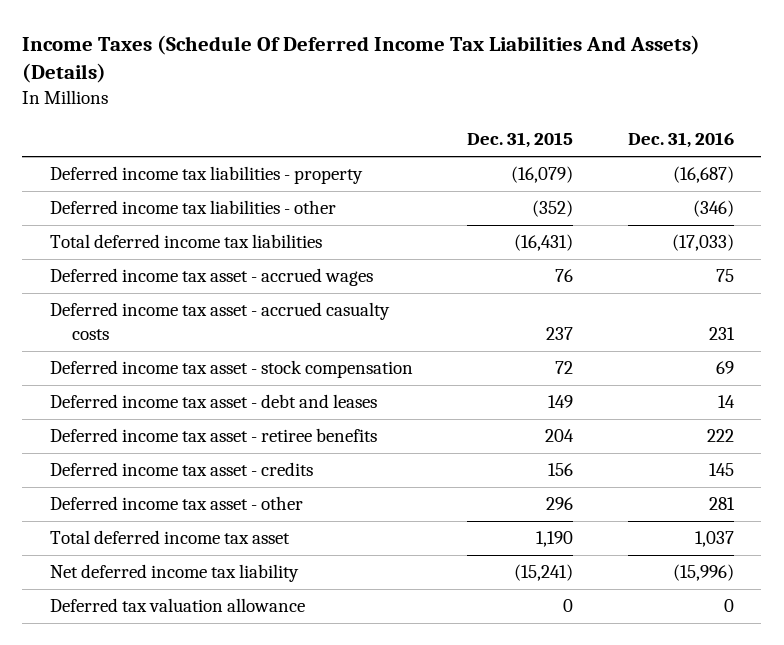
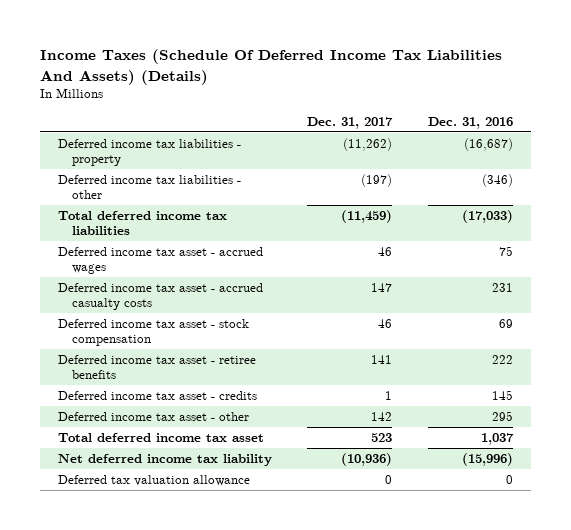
- | Dec. 31, 2015 | Dec. 31, 2016
+ | Dec. 31, 2017 | Dec. 31, 2016
- Deferred income tax asset - debt and leases | 149 | 14
- Deferred income tax asset - other | 296 | 281
+ Deferred income tax asset - other | 142 | 295

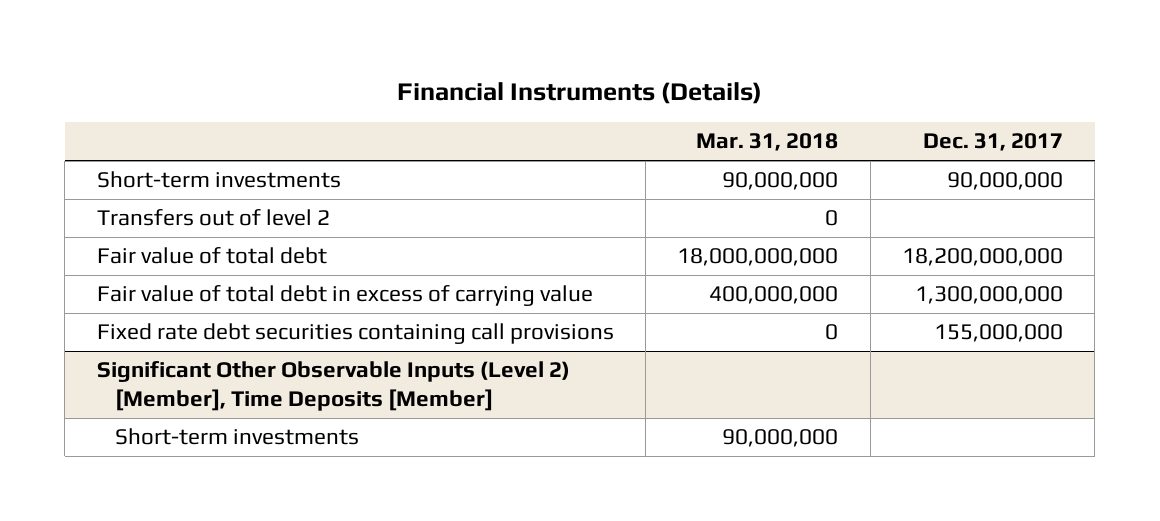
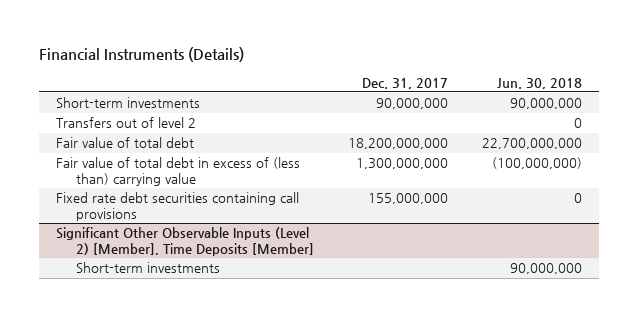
- | Mar. 31, 2018 | Dec. 31, 2017
+ | Dec. 31, 2017 | Jun. 30, 2018
- Fair value of total debt in excess of carrying value | 400,000,000 | 1,300,000,000
+ Fair value of total debt in excess of (less than) carrying value | 1,300,000,000 | (100,000,000)

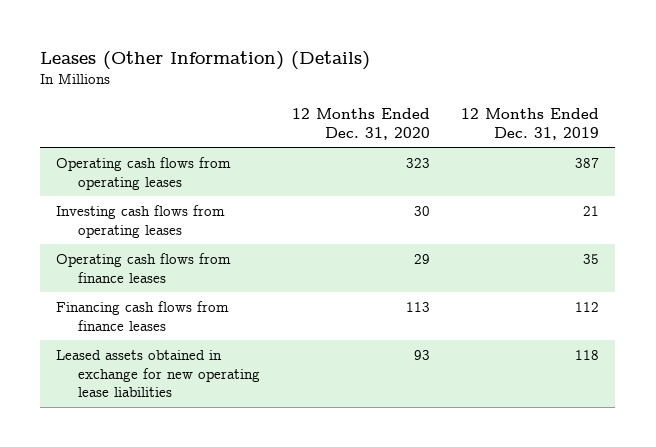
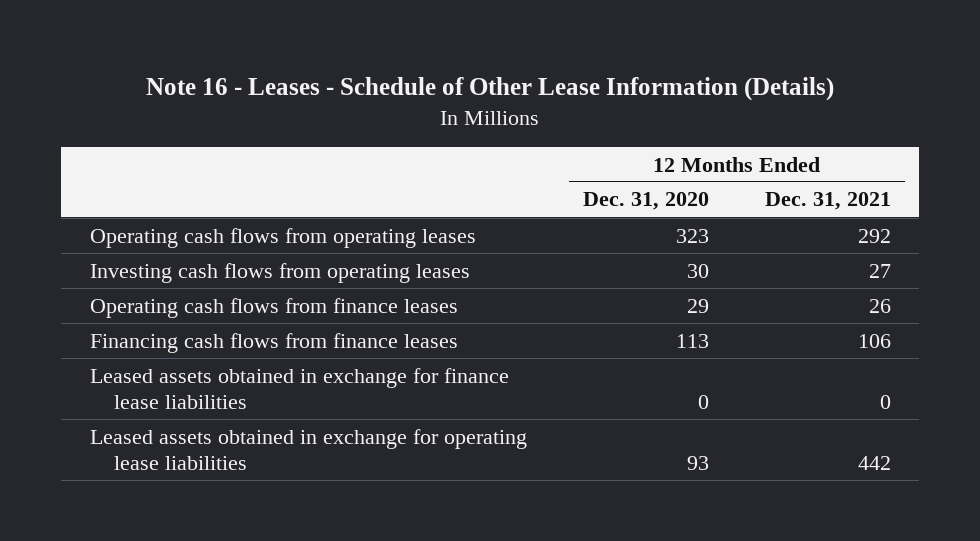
- Leases (Other Information) (Details)
+ Note 16 - Leases - Schedule of Other Lease Information (Details)
- | 12 Months Ended Dec. 31, 2020 | 12 Months Ended Dec. 31, 2019
+ | 12 Months Ended Dec. 31, 2020 | 12 Months Ended Dec. 31, 2021
- Leased assets obtained in exchange for new operating lease liabilities | 93 | 118
+ Leased assets obtained in exchange for finance lease liabilities | 0 | 0
+ Leased assets obtained in exchange for operating lease liabilities | 93 | 442

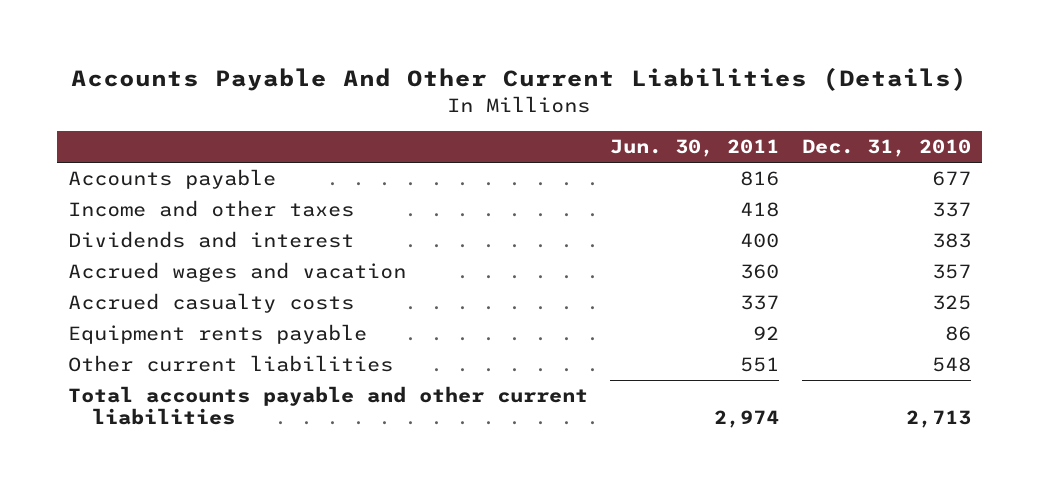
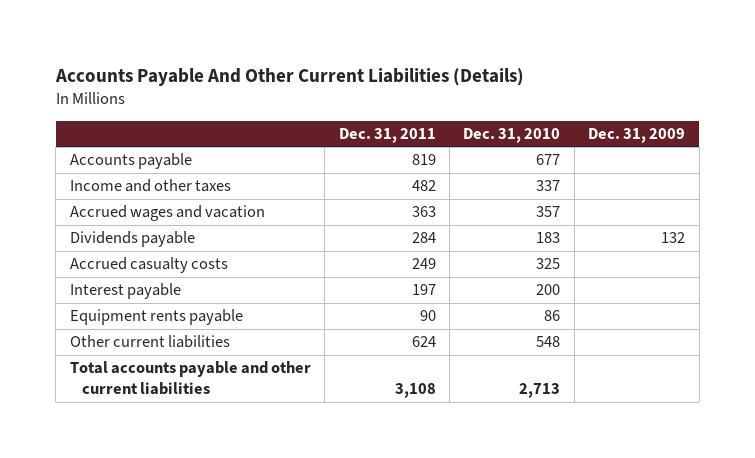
- | Jun. 30, 2011 | Dec. 31, 2010
+ | Dec. 31, 2011 | Dec. 31, 2010 | Dec. 31, 2009
- Dividends and interest | 400 | 383
+ Dividends payable | 284 | 183 | 132
+ Interest payable | 197 | 200 |

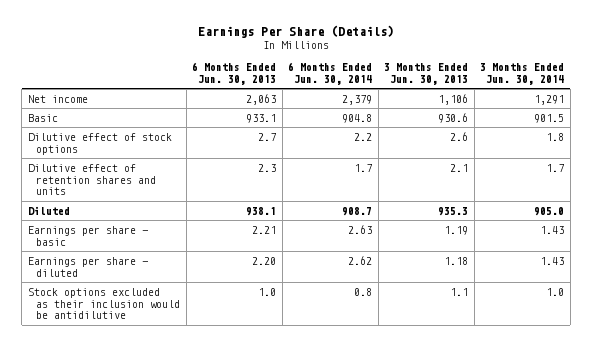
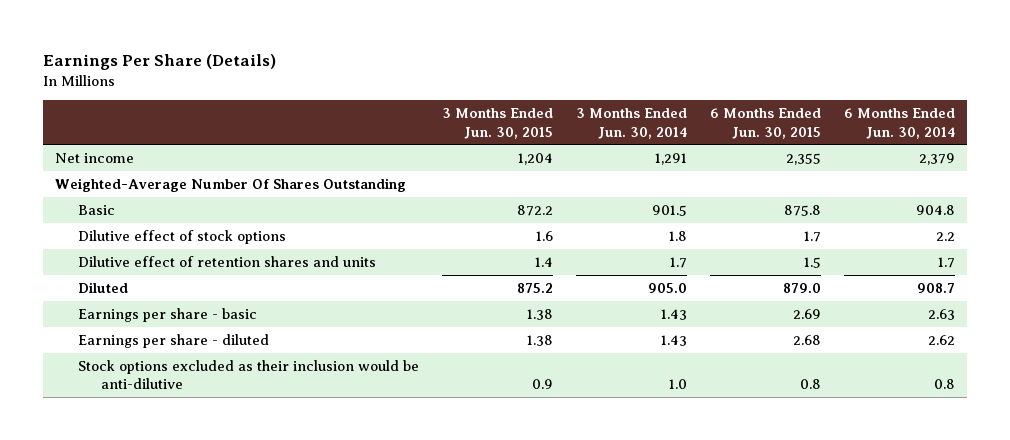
- | 6 Months Ended Jun. 30, 2013 | 6 Months Ended Jun. 30, 2014 | 3 Months Ended Jun. 30, 2013 | 3 Months Ended Jun. 30, 2014
+ | 3 Months Ended Jun. 30, 2015 | 3 Months Ended Jun. 30, 2014 | 6 Months Ended Jun. 30, 2015 | 6 Months Ended Jun. 30, 2014
+ Weighted-Average Number Of Shares Outstanding
- Stock options excluded as their inclusion would be antidilutive | 1.0 | 0.8 | 1.1 | 1.0
+ Stock options excluded as their inclusion would be anti-dilutive | 0.9 | 1.0 | 0.8 | 0.8

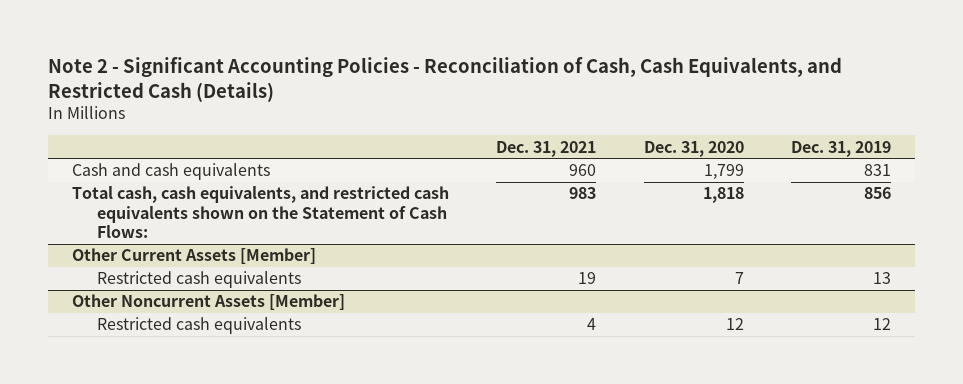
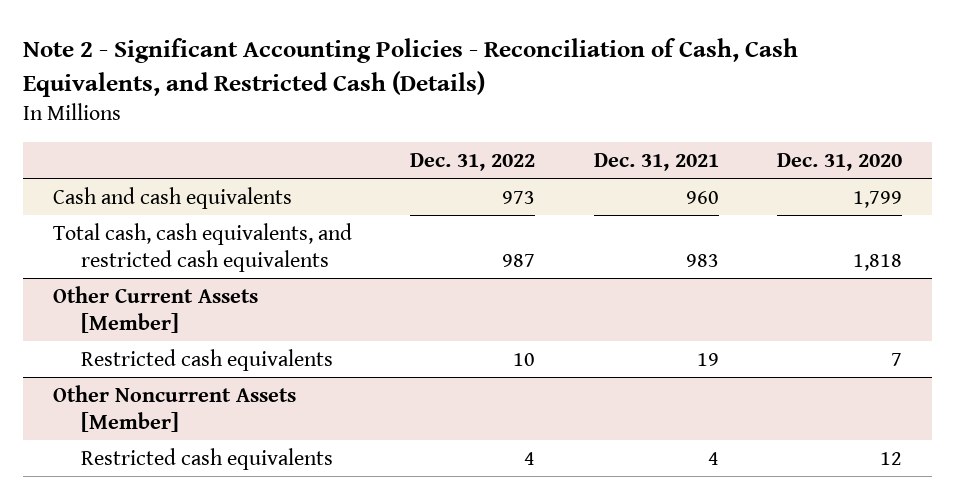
- | Dec. 31, 2021 | Dec. 31, 2020 | Dec. 31, 2019
+ | Dec. 31, 2022 | Dec. 31, 2021 | Dec. 31, 2020
- Total cash, cash equivalents, and restricted cash equivalents shown on the Statement of Cash Flows: | 983 | 1,818 | 856
+ Total cash, cash equivalents, and restricted cash equivalents | 987 | 983 | 1,818

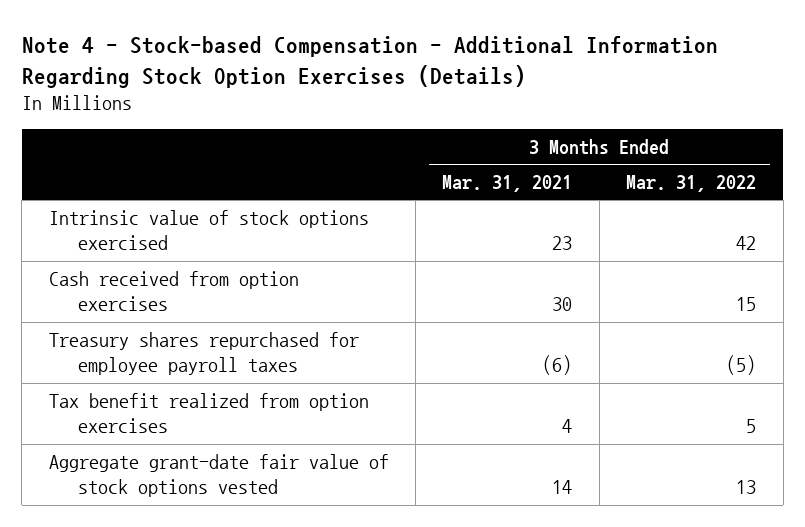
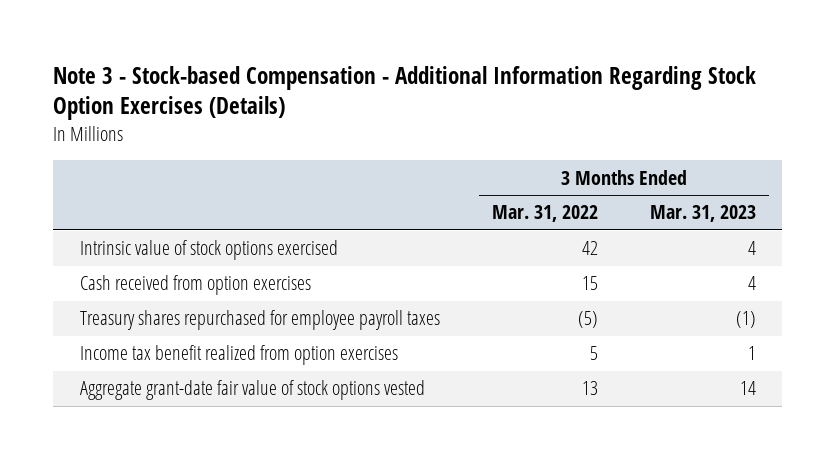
- Note 4 - Stock-based Compensation - Additional Information Regarding Stock Option Exercises (Details)
+ Note 3 - Stock-based Compensation - Additional Information Regarding Stock Option Exercises (Details)
- | 3 Months Ended Mar. 31, 2021 | 3 Months Ended Mar. 31, 2022
+ | 3 Months Ended Mar. 31, 2022 | 3 Months Ended Mar. 31, 2023
- Tax benefit realized from option exercises | 4 | 5
+ Income tax benefit realized from option exercises | 5 | 1

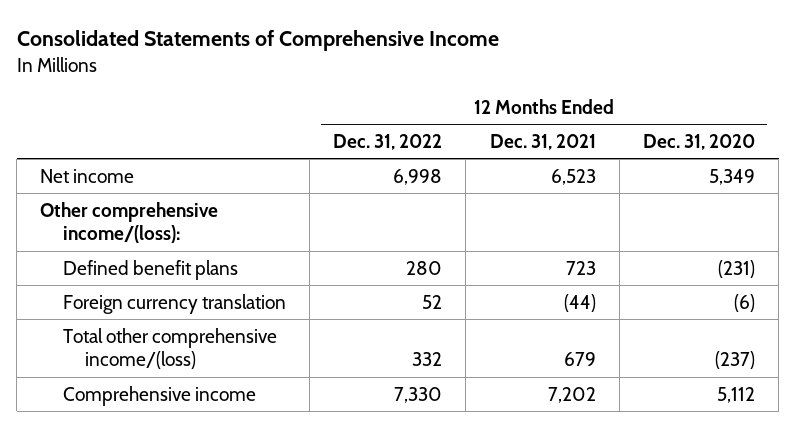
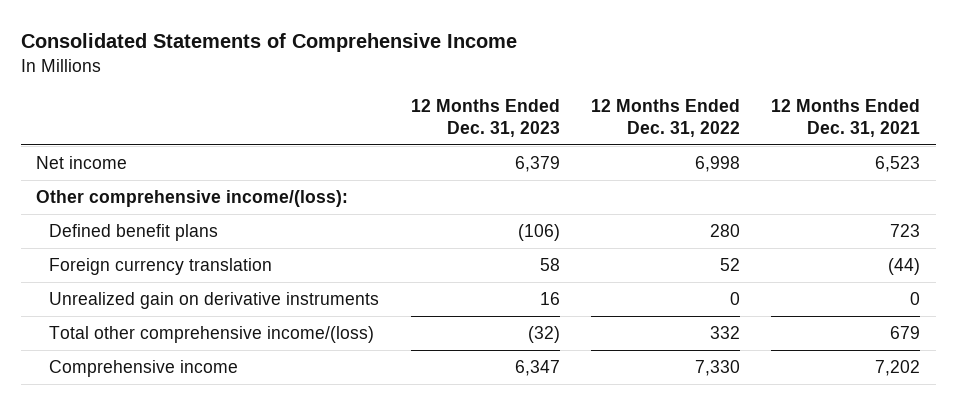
- | 12 Months Ended Dec. 31, 2022 | 12 Months Ended Dec. 31, 2021 | 12 Months Ended Dec. 31, 2020
+ | 12 Months Ended Dec. 31, 2023 | 12 Months Ended Dec. 31, 2022 | 12 Months Ended Dec. 31, 2021
+ Unrealized gain on derivative instruments | 16 | 0 | 0

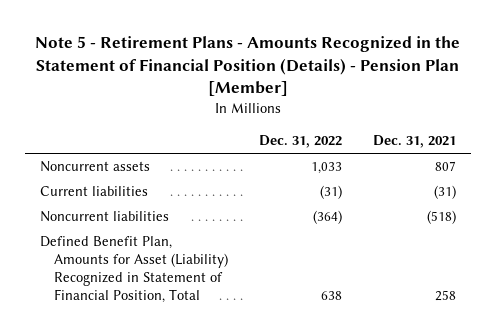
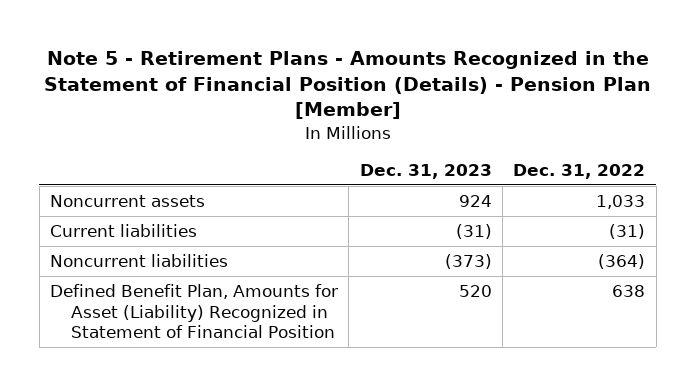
- | Dec. 31, 2022 | Dec. 31, 2021
+ | Dec. 31, 2023 | Dec. 31, 2022
- Defined Benefit Plan, Amounts for Asset (Liability) Recognized in Statement of Financial Position, Total | 638 | 258
+ Defined Benefit Plan, Amounts for Asset (Liability) Recognized in Statement of Financial Position | 520 | 638

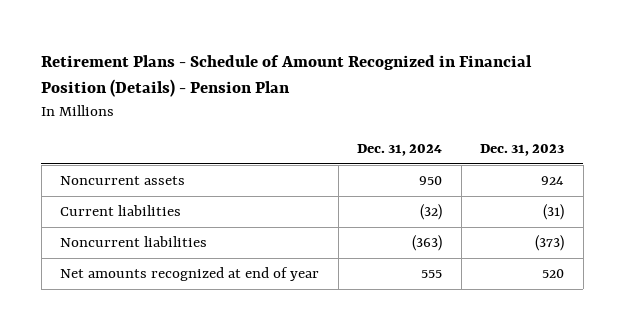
- Note 5 - Retirement Plans - Amounts Recognized in the Statement of Financial Position (Details) - Pension Plan [Member]
+ Retirement Plans - Schedule of Amount Recognized in Financial Position (Details) - Pension Plan
- | Dec. 31, 2023 | Dec. 31, 2022
+ | Dec. 31, 2024 | Dec. 31, 2023
- Defined Benefit Plan, Amounts for Asset (Liability) Recognized in Statement of Financial Position | 520 | 638
+ Net amounts recognized at end of year | 555 | 520

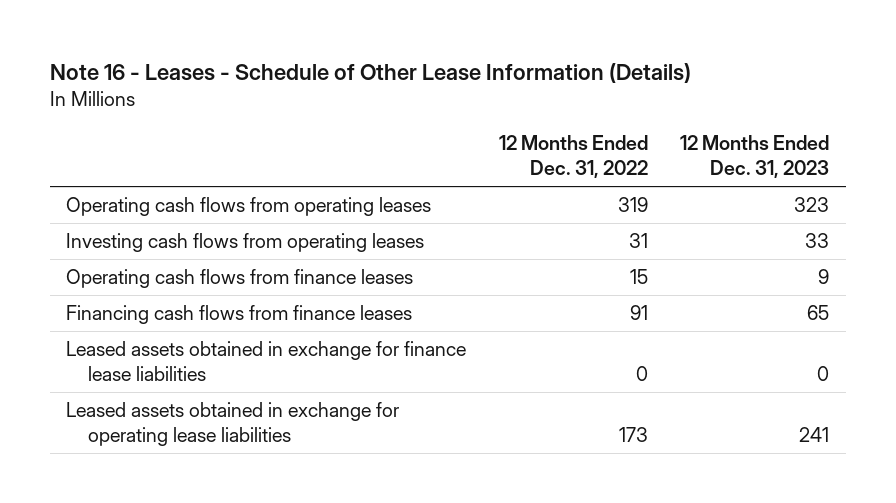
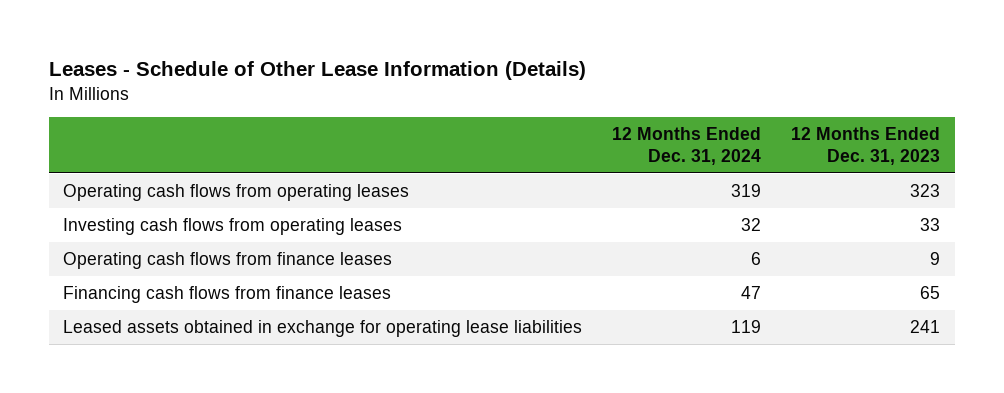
- Note 16 - Leases - Schedule of Other Lease Information (Details)
+ Leases - Schedule of Other Lease Information (Details)
- | 12 Months Ended Dec. 31, 2022 | 12 Months Ended Dec. 31, 2023
+ | 12 Months Ended Dec. 31, 2024 | 12 Months Ended Dec. 31, 2023
- Leased assets obtained in exchange for finance lease liabilities | 0 | 0

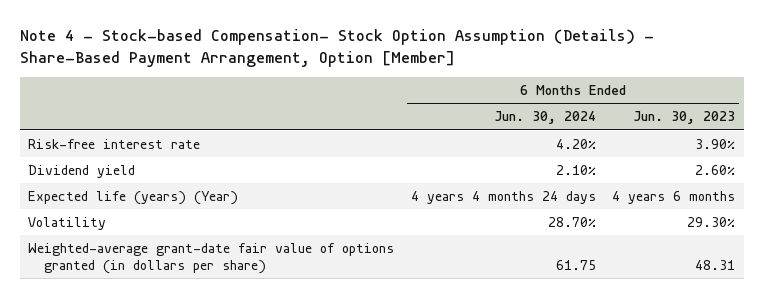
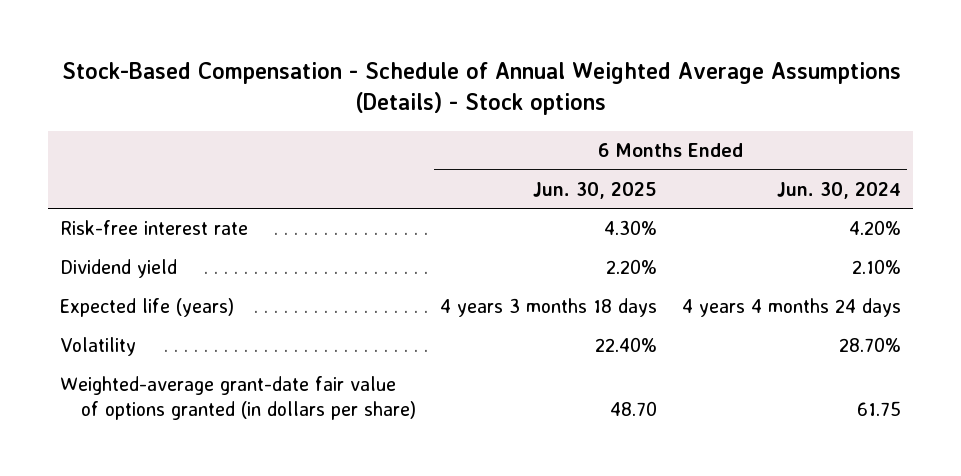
- Note 4 - Stock-based Compensation- Stock Option Assumption (Details) - Share-Based Payment Arrangement, Option [Member]
+ Stock-Based Compensation - Schedule of Annual Weighted Average Assumptions (Details) - Stock options
- | 6 Months Ended Jun. 30, 2024 | 6 Months Ended Jun. 30, 2023
+ | 6 Months Ended Jun. 30, 2025 | 6 Months Ended Jun. 30, 2024
- Expected life (years) (Year) | 4 years 4 months 24 days | 4 years 6 months
+ Expected life (years) | 4 years 3 months 18 days | 4 years 4 months 24 days

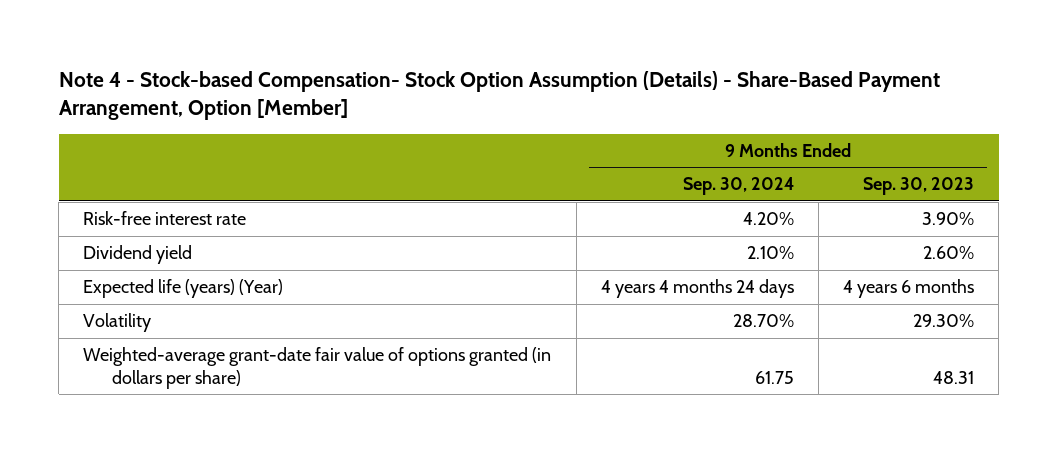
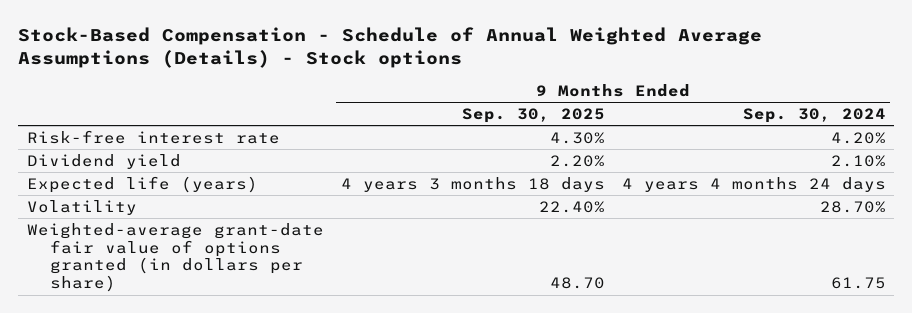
- Note 4 - Stock-based Compensation- Stock Option Assumption (Details) - Share-Based Payment Arrangement, Option [Member]
+ Stock-Based Compensation - Schedule of Annual Weighted Average Assumptions (Details) - Stock options
- | 9 Months Ended Sep. 30, 2024 | 9 Months Ended Sep. 30, 2023
+ | 9 Months Ended Sep. 30, 2025 | 9 Months Ended Sep. 30, 2024
- Expected life (years) (Year) | 4 years 4 months 24 days | 4 years 6 months
+ Expected life (years) | 4 years 3 months 18 days | 4 years 4 months 24 days

